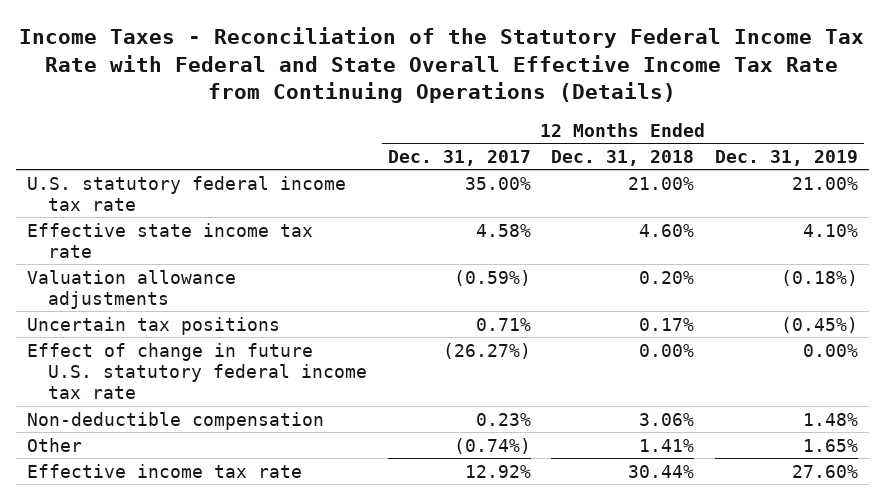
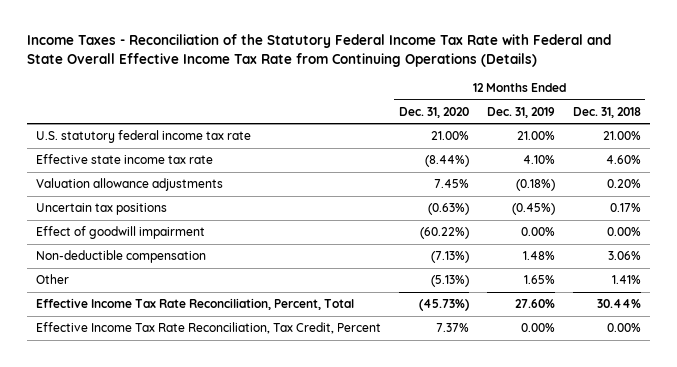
- | 12 Months Ended Dec. 31, 2017 | 12 Months Ended Dec. 31, 2018 | 12 Months Ended Dec. 31, 2019
+ | 12 Months Ended Dec. 31, 2020 | 12 Months Ended Dec. 31, 2019 | 12 Months Ended Dec. 31, 2018
- Effect of change in future U.S. statutory federal income tax rate | (26.27%) | 0.00% | 0.00%
+ Effect of goodwill impairment | (60.22%) | 0.00% | 0.00%
- Effective income tax rate | 12.92% | 30.44% | 27.60%
+ Effective Income Tax Rate Reconciliation, Percent, Total | (45.73%) | 27.60% | 30.44%
+ Effective Income Tax Rate Reconciliation, Tax Credit, Percent | 7.37% | 0.00% | 0.00%

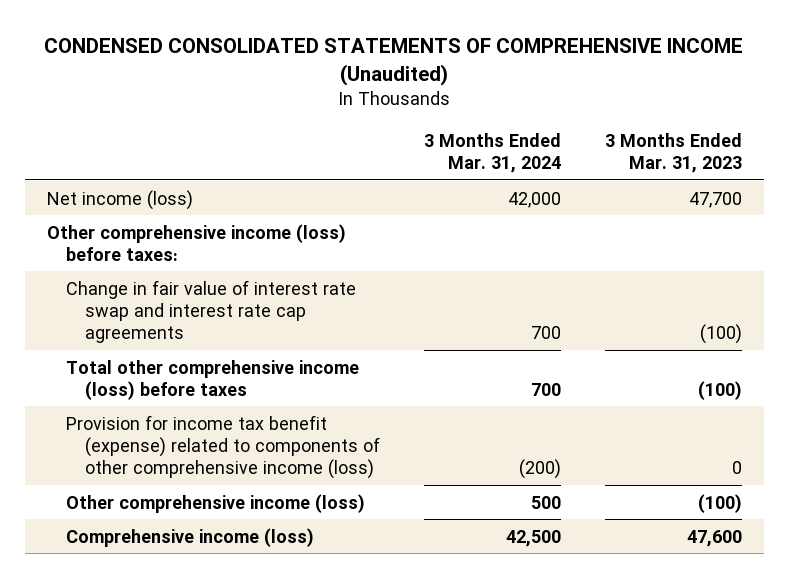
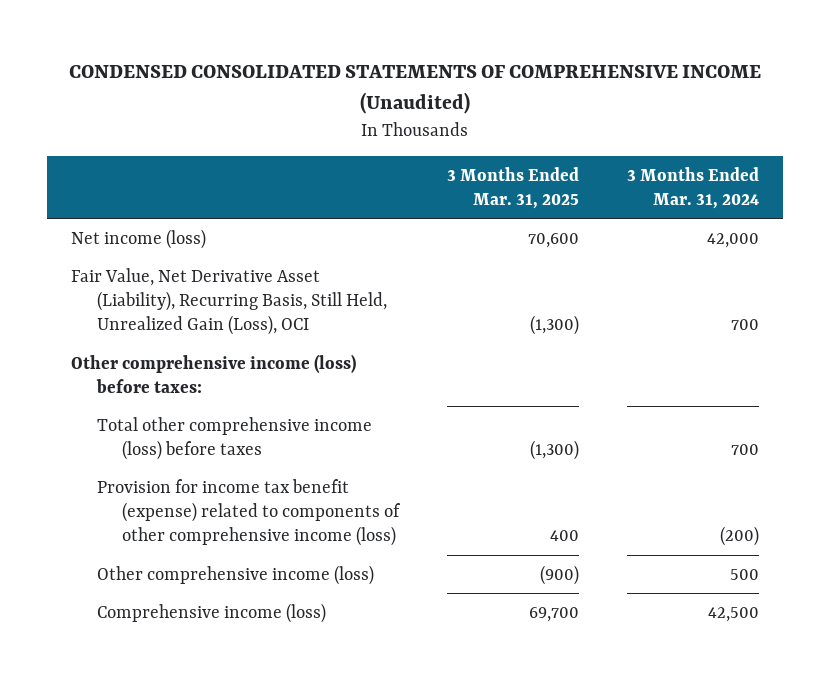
- | 3 Months Ended Mar. 31, 2024 | 3 Months Ended Mar. 31, 2023
+ | 3 Months Ended Mar. 31, 2025 | 3 Months Ended Mar. 31, 2024
+ Fair Value, Net Derivative Asset (Liability), Recurring Basis, Still Held, Unrealized Gain (Loss), OCI | (1,300) | 700
- Change in fair value of interest rate swap and interest rate cap agreements | 700 | (100)

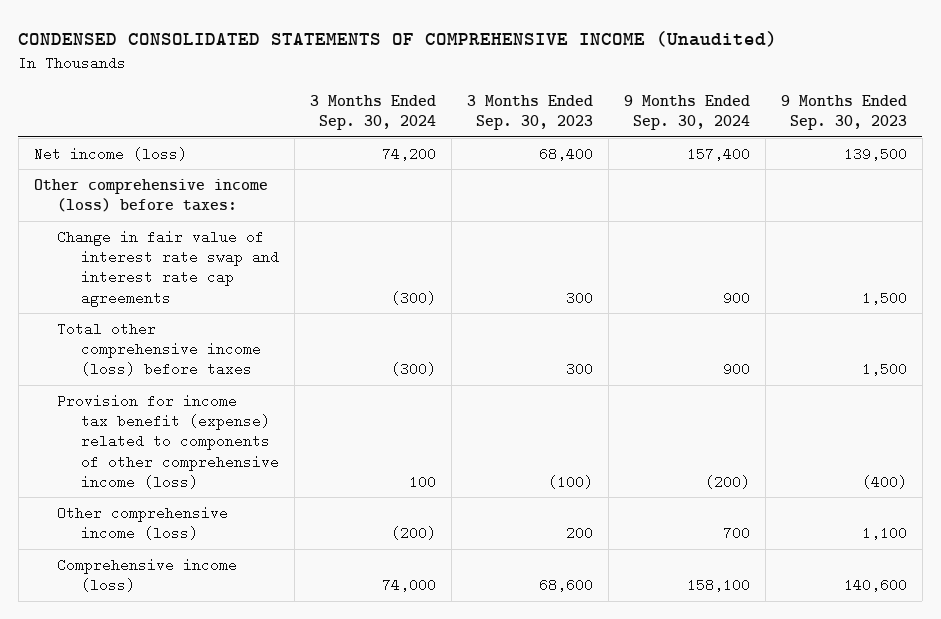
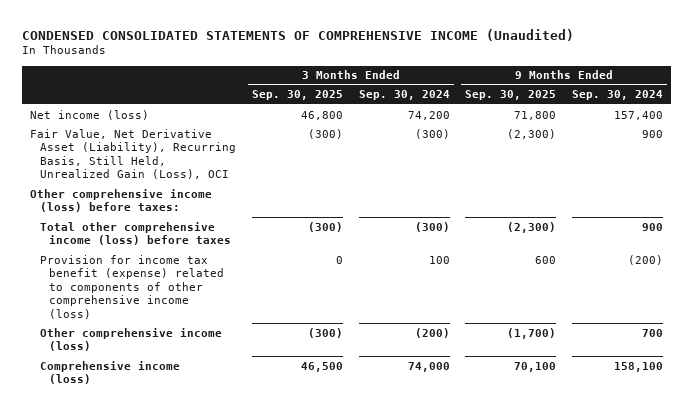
- | 3 Months Ended Sep. 30, 2024 | 3 Months Ended Sep. 30, 2023 | 9 Months Ended Sep. 30, 2024 | 9 Months Ended Sep. 30, 2023
+ | 3 Months Ended Sep. 30, 2025 | 3 Months Ended Sep. 30, 2024 | 9 Months Ended Sep. 30, 2025 | 9 Months Ended Sep. 30, 2024
+ Fair Value, Net Derivative Asset (Liability), Recurring Basis, Still Held, Unrealized Gain (Loss), OCI | (300) | (300) | (2,300) | 900
- Change in fair value of interest rate swap and interest rate cap agreements | (300) | 300 | 900 | 1,500

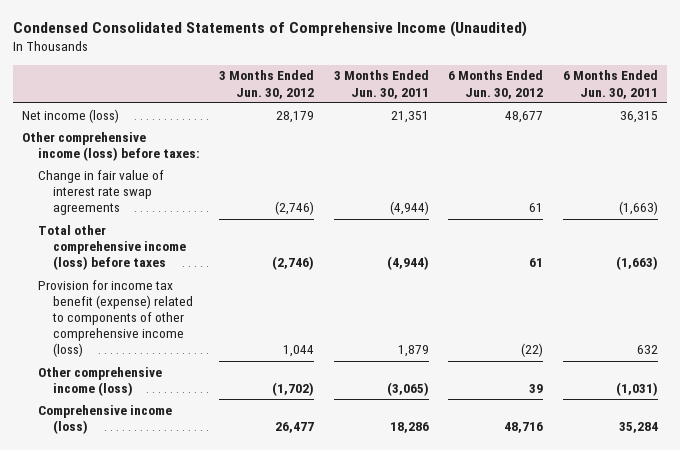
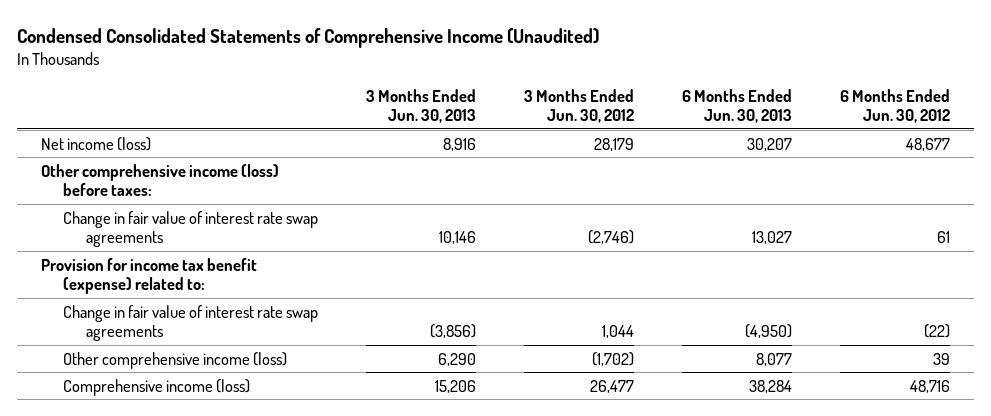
- | 3 Months Ended Jun. 30, 2012 | 3 Months Ended Jun. 30, 2011 | 6 Months Ended Jun. 30, 2012 | 6 Months Ended Jun. 30, 2011
+ | 3 Months Ended Jun. 30, 2013 | 3 Months Ended Jun. 30, 2012 | 6 Months Ended Jun. 30, 2013 | 6 Months Ended Jun. 30, 2012
- Total other comprehensive income (loss) before taxes | (2,746) | (4,944) | 61 | (1,663)
- Provision for income tax benefit (expense) related to components of other comprehensive income (loss) | 1,044 | 1,879 | (22) | 632
+ Provision for income tax benefit (expense) related to:
+ Change in fair value of interest rate swap agreements | (3,856) | 1,044 | (4,950) | (22)

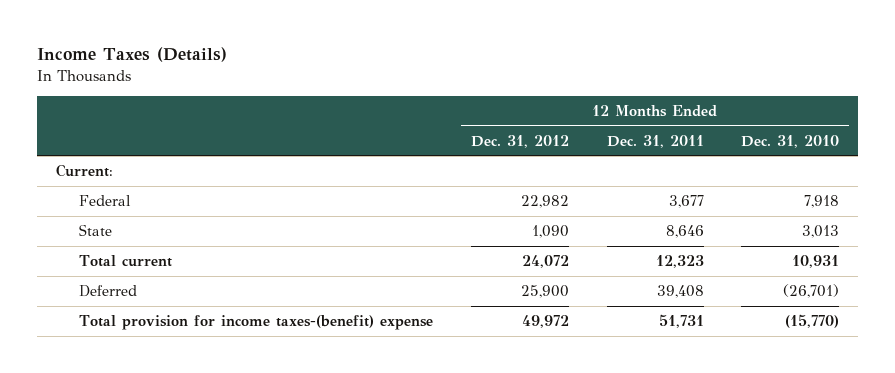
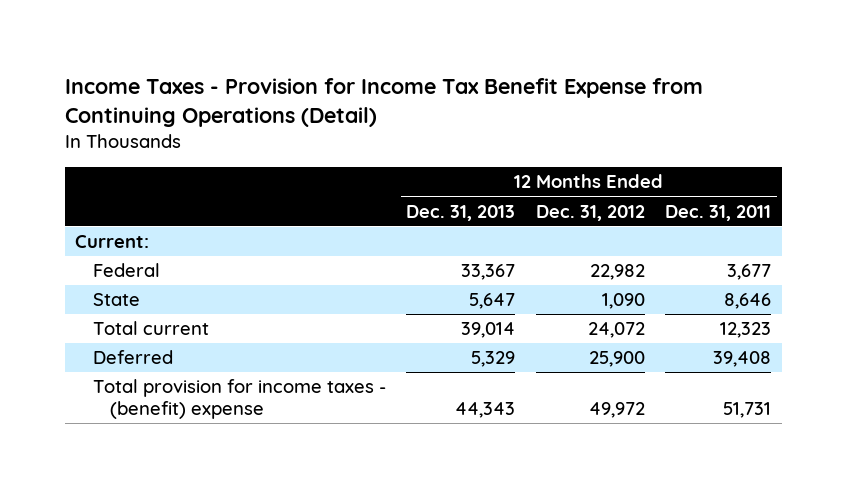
- Income Taxes (Details)
+ Income Taxes - Provision for Income Tax Benefit Expense from Continuing Operations (Detail)
- | 12 Months Ended Dec. 31, 2012 | 12 Months Ended Dec. 31, 2011 | 12 Months Ended Dec. 31, 2010
+ | 12 Months Ended Dec. 31, 2013 | 12 Months Ended Dec. 31, 2012 | 12 Months Ended Dec. 31, 2011
- Total provision for income taxes-(benefit) expense | 49,972 | 51,731 | (15,770)
+ Total provision for income taxes - (benefit) expense | 44,343 | 49,972 | 51,731

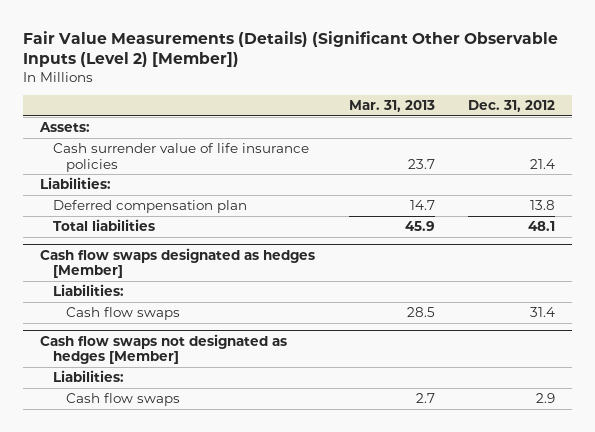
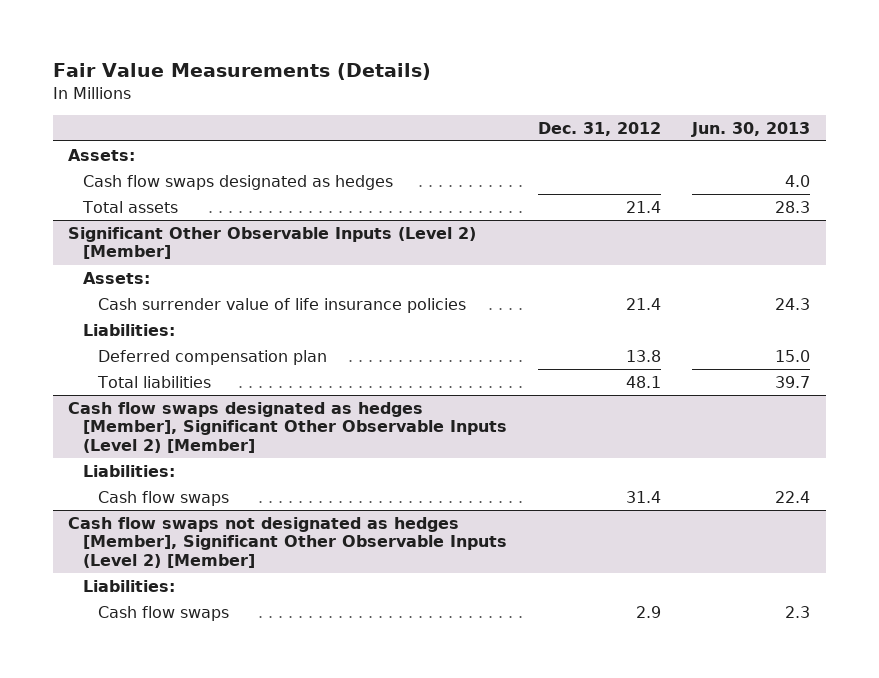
- Fair Value Measurements (Details) (Significant Other Observable Inputs (Level 2) [Member])
+ Fair Value Measurements (Details)
- | Mar. 31, 2013 | Dec. 31, 2012
+ | Dec. 31, 2012 | Jun. 30, 2013
+ Cash flow swaps designated as hedges | | 4.0
+ Total assets | 21.4 | 28.3
+ Significant Other Observable Inputs (Level 2) [Member]
+ Assets:
- Cash flow swaps designated as hedges [Member]
+ Cash flow swaps designated as hedges [Member], Significant Other Observable Inputs (Level 2) [Member]
- Cash flow swaps not designated as hedges [Member]
+ Cash flow swaps not designated as hedges [Member], Significant Other Observable Inputs (Level 2) [Member]

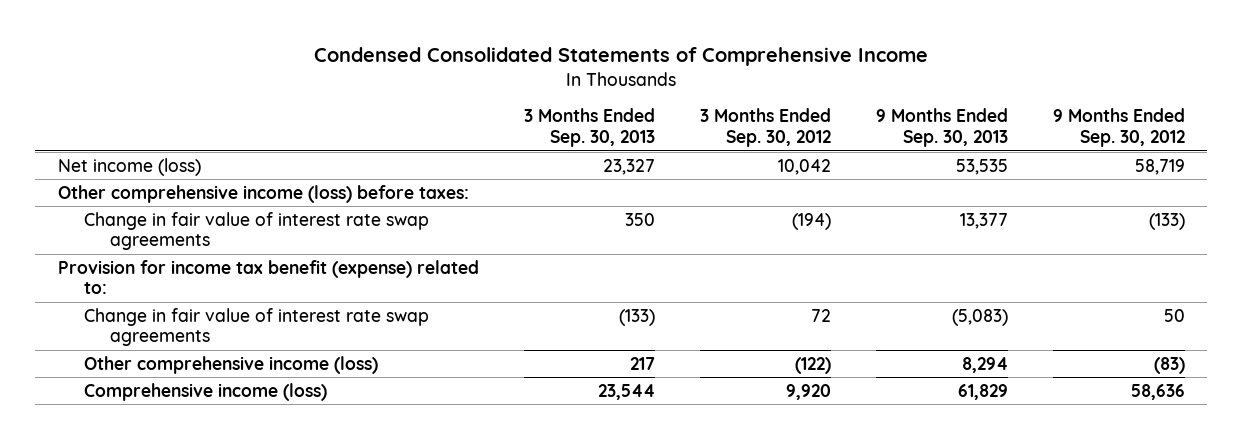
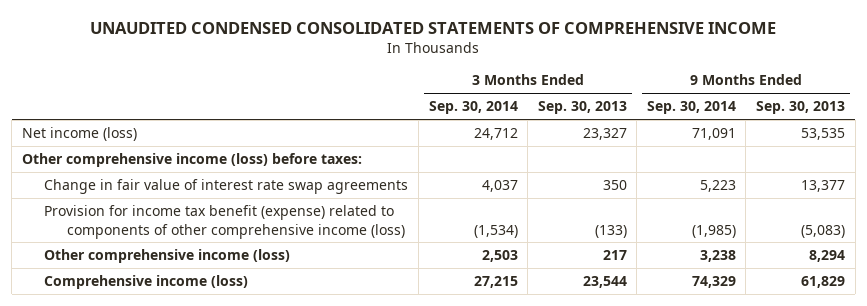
- Condensed Consolidated Statements of Comprehensive Income
+ UNAUDITED CONDENSED CONSOLIDATED STATEMENTS OF COMPREHENSIVE INCOME
- | 3 Months Ended Sep. 30, 2013 | 3 Months Ended Sep. 30, 2012 | 9 Months Ended Sep. 30, 2013 | 9 Months Ended Sep. 30, 2012
+ | 3 Months Ended Sep. 30, 2014 | 3 Months Ended Sep. 30, 2013 | 9 Months Ended Sep. 30, 2014 | 9 Months Ended Sep. 30, 2013
- Provision for income tax benefit (expense) related to:
- Change in fair value of interest rate swap agreements | (133) | 72 | (5,083) | 50
+ Provision for income tax benefit (expense) related to components of other comprehensive income (loss) | (1,534) | (133) | (1,985) | (5,083)

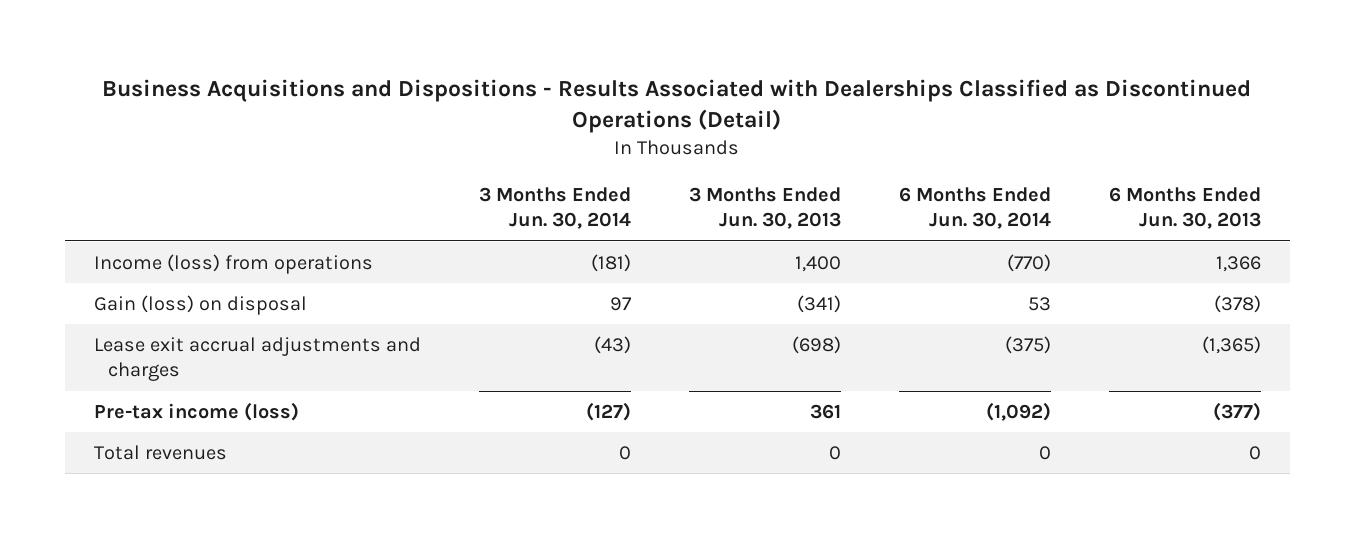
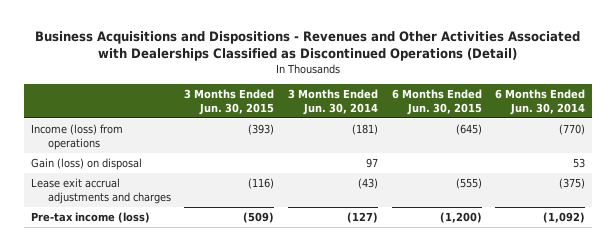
- Business Acquisitions and Dispositions - Results Associated with Dealerships Classified as Discontinued Operations (Detail)
+ Business Acquisitions and Dispositions - Revenues and Other Activities Associated with Dealerships Classified as Discontinued Operations (Detail)
- | 3 Months Ended Jun. 30, 2014 | 3 Months Ended Jun. 30, 2013 | 6 Months Ended Jun. 30, 2014 | 6 Months Ended Jun. 30, 2013
+ | 3 Months Ended Jun. 30, 2015 | 3 Months Ended Jun. 30, 2014 | 6 Months Ended Jun. 30, 2015 | 6 Months Ended Jun. 30, 2014
- Total revenues | 0 | 0 | 0 | 0

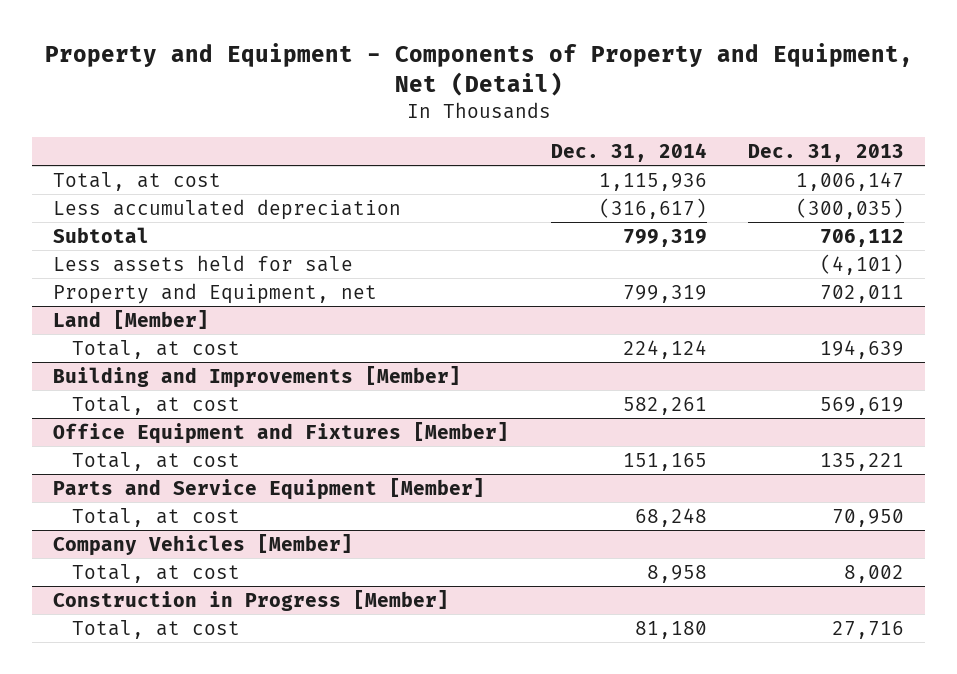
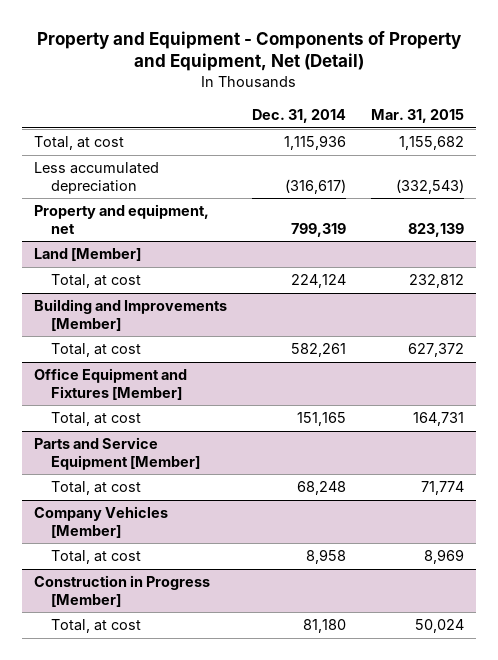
- | Dec. 31, 2014 | Dec. 31, 2013
+ | Dec. 31, 2014 | Mar. 31, 2015
- Subtotal | 799,319 | 706,112
- Less assets held for sale | | (4,101)
- Property and Equipment, net | 799,319 | 702,011
+ Property and equipment, net | 799,319 | 823,139

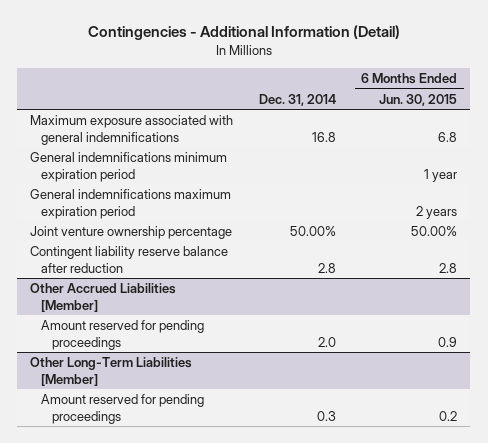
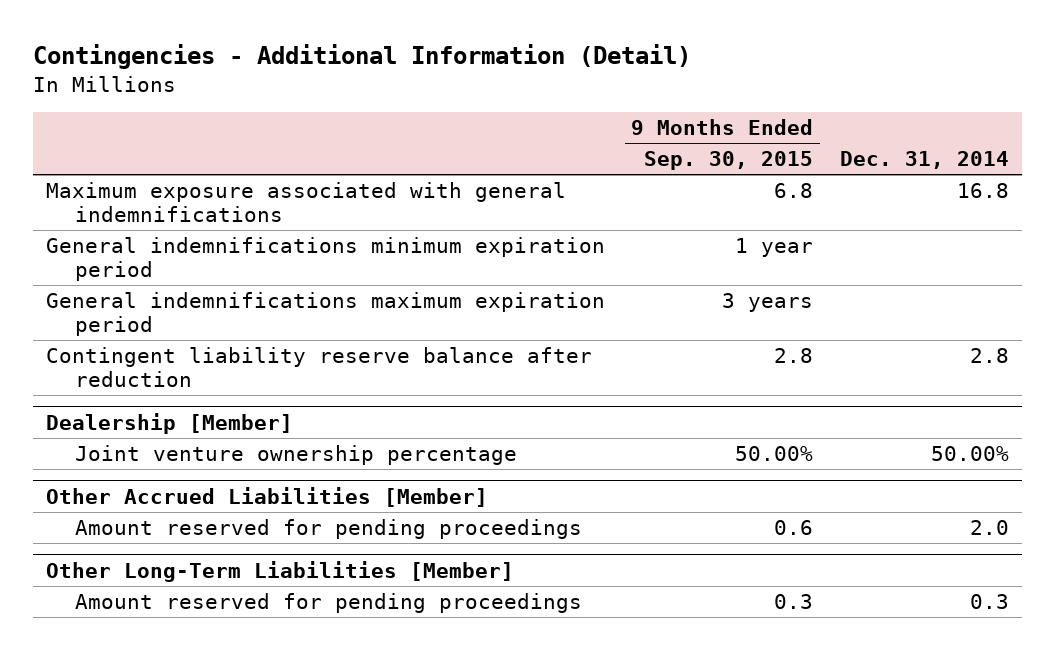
- | Dec. 31, 2014 | 6 Months Ended Jun. 30, 2015
+ | 9 Months Ended Sep. 30, 2015 | Dec. 31, 2014
- Joint venture ownership percentage | 50.00% | 50.00%
+ Dealership [Member]
+ Joint venture ownership percentage | 50.00% | 50.00%

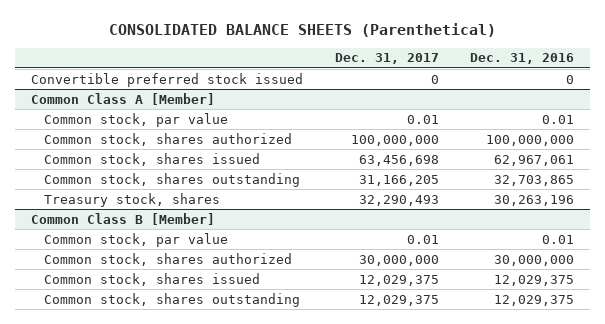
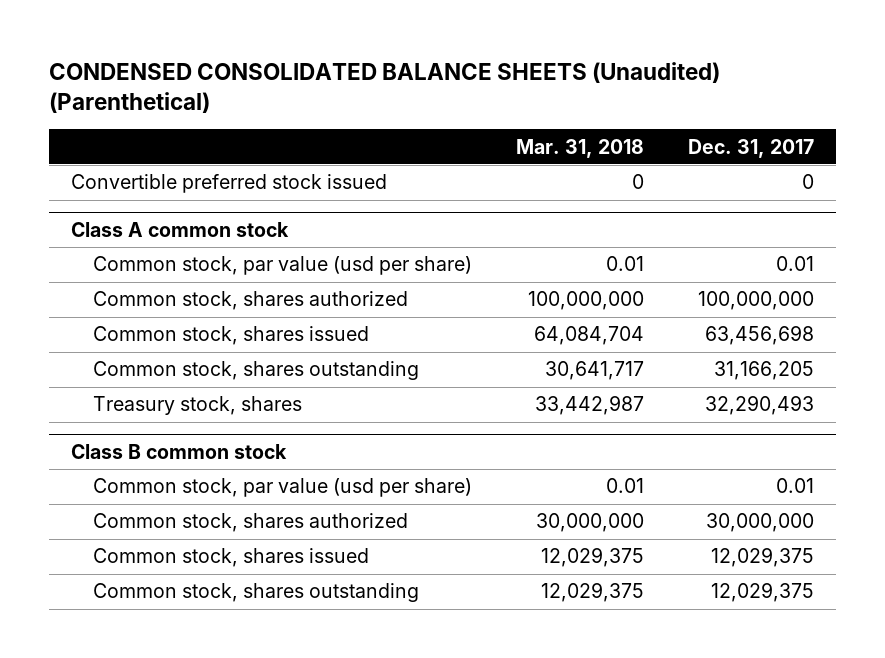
- CONSOLIDATED BALANCE SHEETS (Parenthetical)
+ CONDENSED CONSOLIDATED BALANCE SHEETS (Unaudited) (Parenthetical)
- | Dec. 31, 2017 | Dec. 31, 2016
+ | Mar. 31, 2018 | Dec. 31, 2017
- Common Class A [Member]
- Common stock, par value | 0.01 | 0.01
+ Class A common stock
+ Common stock, par value (usd per share) | 0.01 | 0.01
- Common Class B [Member]
- Common stock, par value | 0.01 | 0.01
+ Class B common stock
+ Common stock, par value (usd per share) | 0.01 | 0.01

